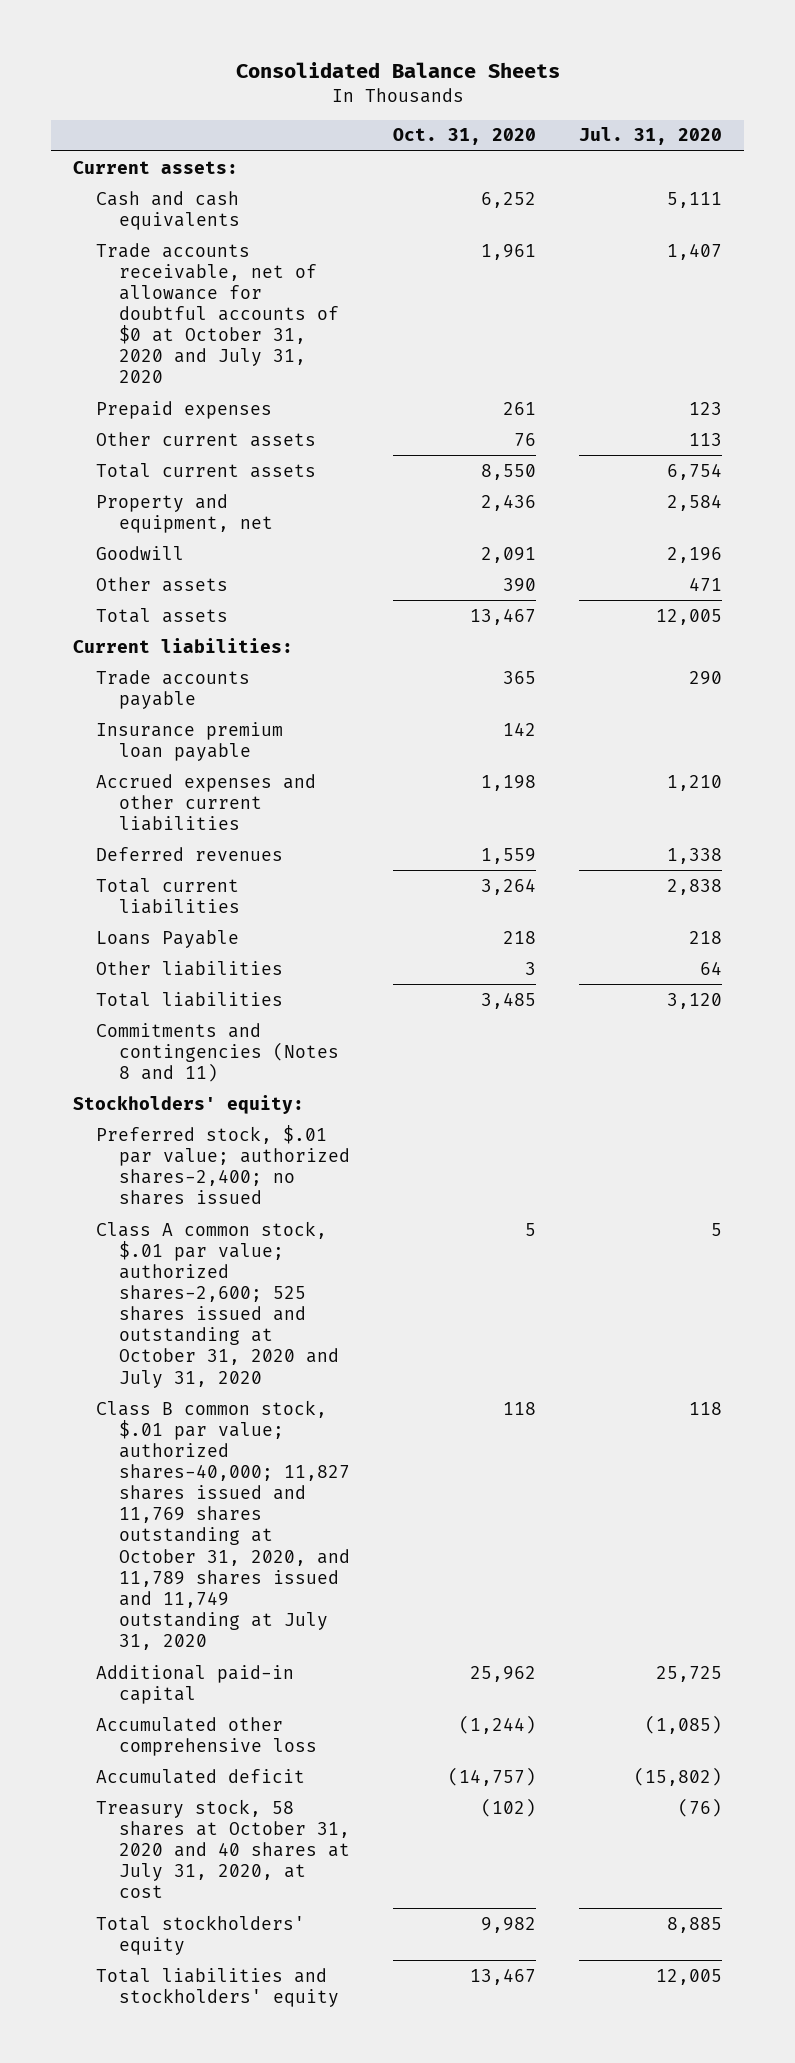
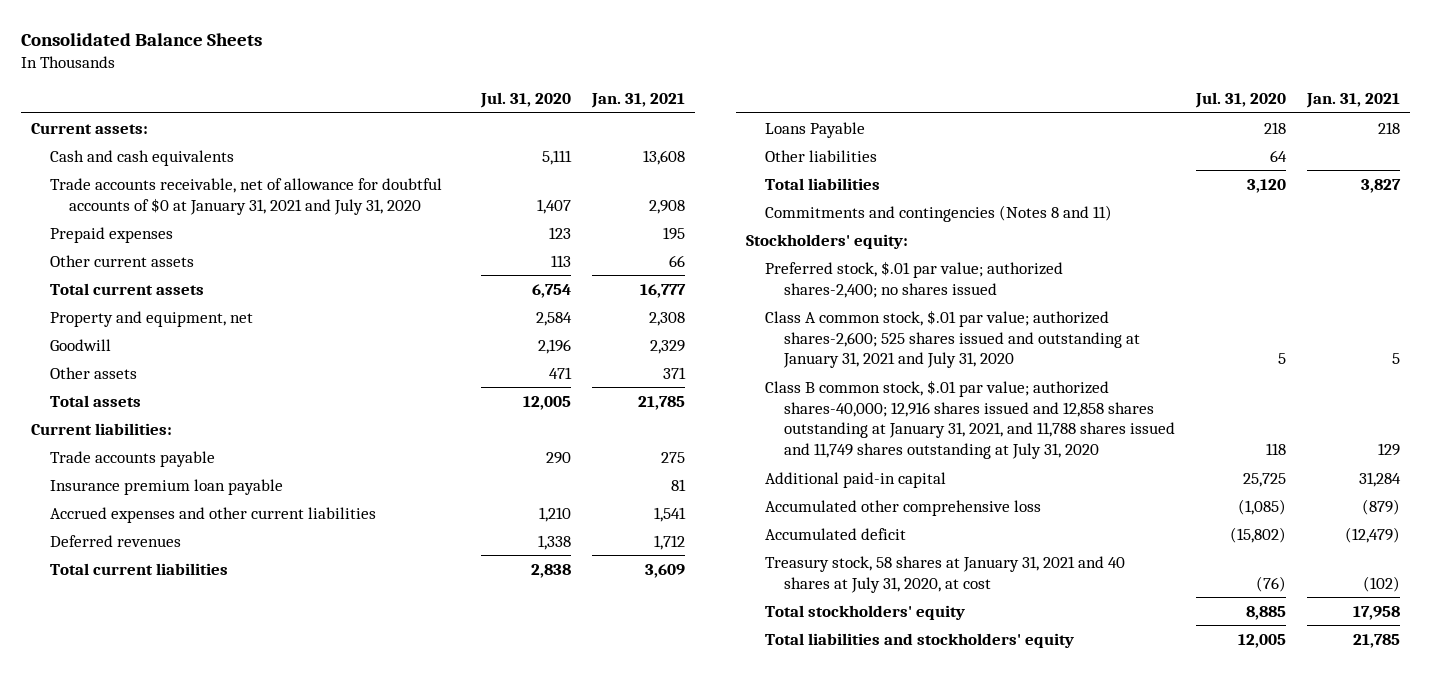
- | Oct. 31, 2020 | Jul. 31, 2020
+ | Jul. 31, 2020 | Jan. 31, 2021
- Trade accounts receivable, net of allowance for doubtful accounts of $0 at October 31, 2020 and July 31, 2020 | 1,961 | 1,407
+ Trade accounts receivable, net of allowance for doubtful accounts of $0 at January 31, 2021 and July 31, 2020 | 1,407 | 2,908
- Class A common stock, $.01 par value; authorized shares-2,600; 525 shares issued and outstanding at October 31, 2020 and July 31, 2020 | 5 | 5
- Class B common stock, $.01 par value; authorized shares-40,000; 11,827 shares issued and 11,769 shares outstanding at October 31, 2020, and 11,789 shares issued and 11,749 outstanding at July 31, 2020 | 118 | 118
+ Class A common stock, $.01 par value; authorized shares-2,600; 525 shares issued and outstanding at January 31, 2021 and July 31, 2020 | 5 | 5
+ Class B common stock, $.01 par value; authorized shares-40,000; 12,916 shares issued and 12,858 shares outstanding at January 31, 2021, and 11,788 shares issued and 11,749 shares outstanding at July 31, 2020 | 118 | 129
- Treasury stock, 58 shares at October 31, 2020 and 40 shares at July 31, 2020, at cost | (102) | (76)
+ Treasury stock, 58 shares at January 31, 2021 and 40 shares at July 31, 2020, at cost | (76) | (102)

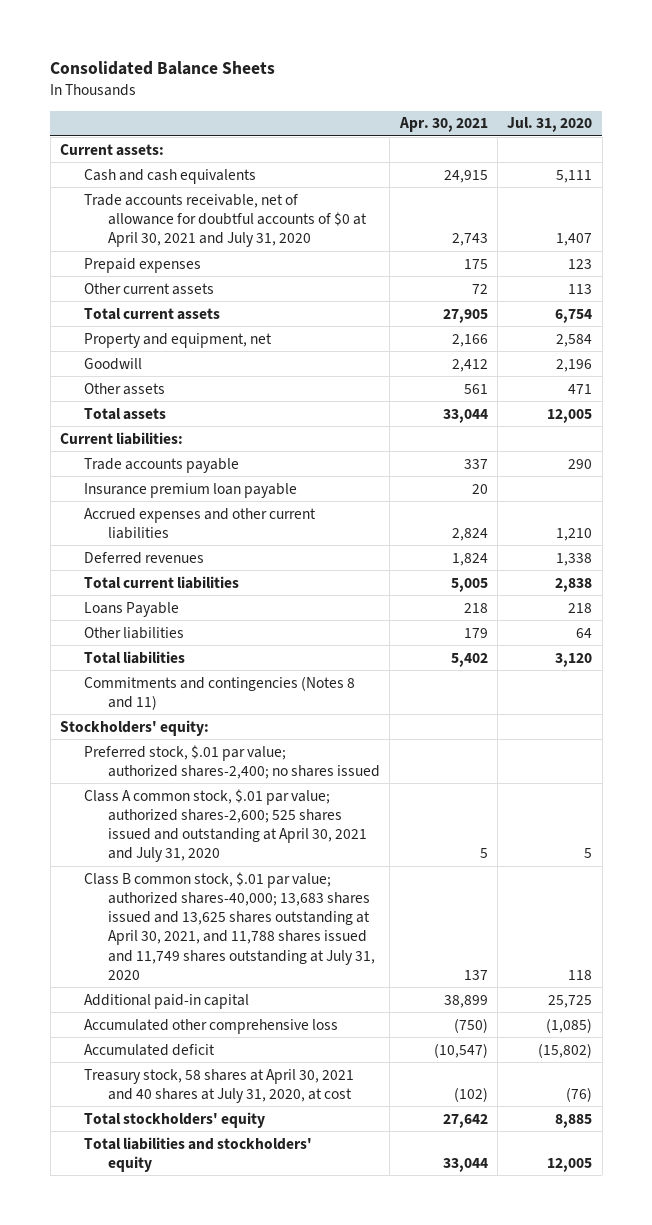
- | Jul. 31, 2020 | Jan. 31, 2021
+ | Apr. 30, 2021 | Jul. 31, 2020
- Trade accounts receivable, net of allowance for doubtful accounts of $0 at January 31, 2021 and July 31, 2020 | 1,407 | 2,908
+ Trade accounts receivable, net of allowance for doubtful accounts of $0 at April 30, 2021 and July 31, 2020 | 2,743 | 1,407
- Class A common stock, $.01 par value; authorized shares-2,600; 525 shares issued and outstanding at January 31, 2021 and July 31, 2020 | 5 | 5
- Class B common stock, $.01 par value; authorized shares-40,000; 12,916 shares issued and 12,858 shares outstanding at January 31, 2021, and 11,788 shares issued and 11,749 shares outstanding at July 31, 2020 | 118 | 129
+ Class A common stock, $.01 par value; authorized shares-2,600; 525 shares issued and outstanding at April 30, 2021 and July 31, 2020 | 5 | 5
+ Class B common stock, $.01 par value; authorized shares-40,000; 13,683 shares issued and 13,625 shares outstanding at April 30, 2021, and 11,788 shares issued and 11,749 shares outstanding at July 31, 2020 | 137 | 118
- Treasury stock, 58 shares at January 31, 2021 and 40 shares at July 31, 2020, at cost | (76) | (102)
+ Treasury stock, 58 shares at April 30, 2021 and 40 shares at July 31, 2020, at cost | (102) | (76)

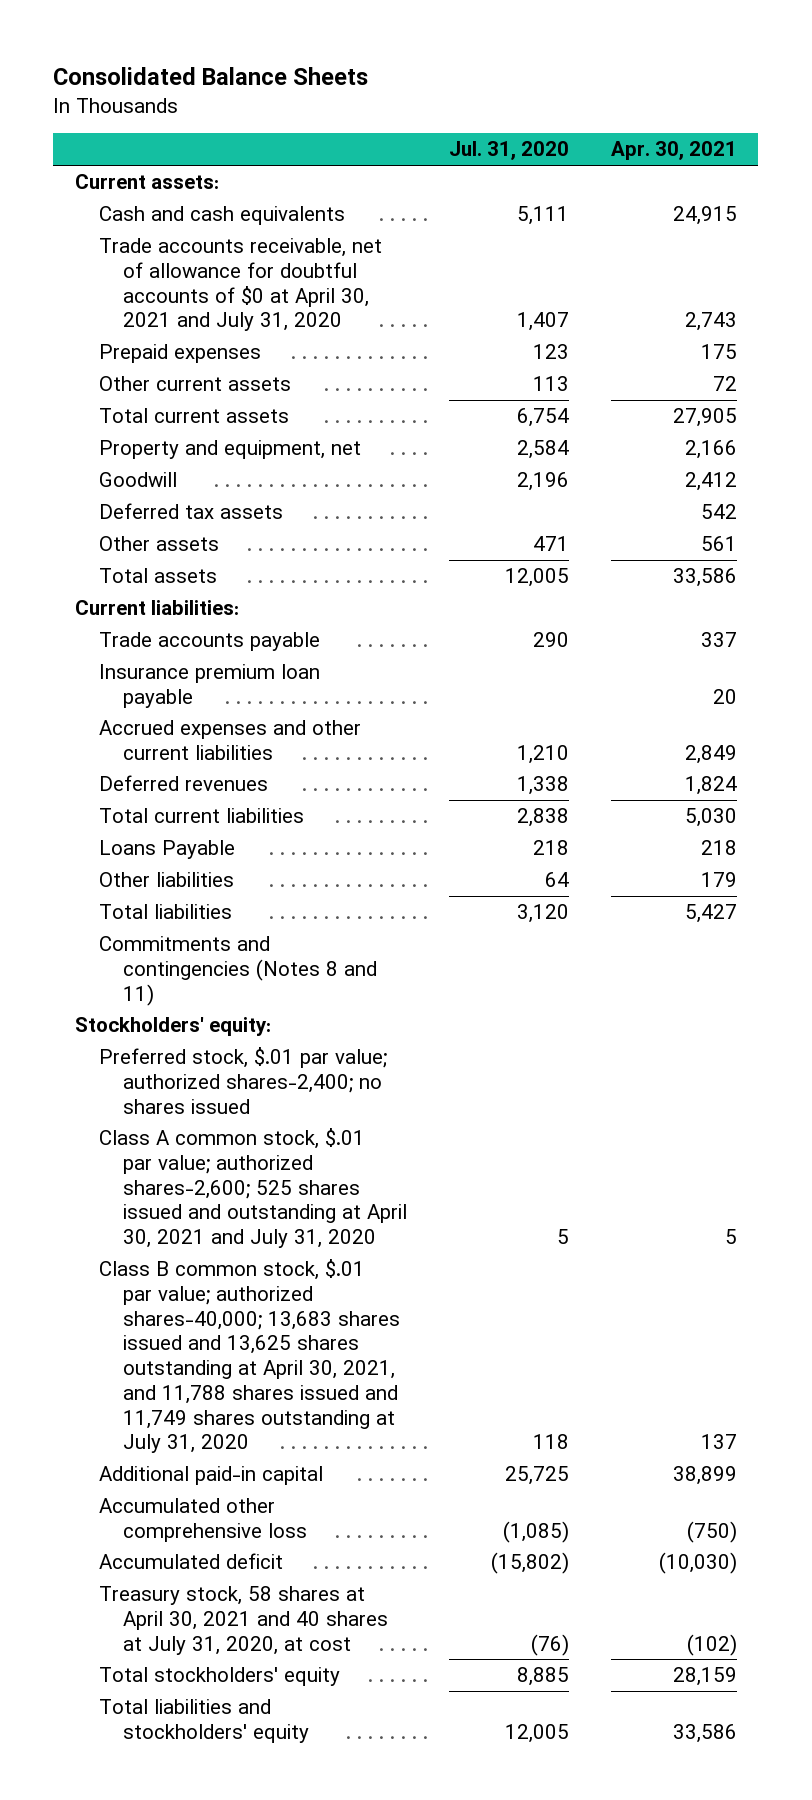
- | Apr. 30, 2021 | Jul. 31, 2020
+ | Jul. 31, 2020 | Apr. 30, 2021
+ Deferred tax assets | | 542
- Total assets | 33,044 | 12,005
+ Total assets | 12,005 | 33,586
- Accrued expenses and other current liabilities | 2,824 | 1,210
+ Accrued expenses and other current liabilities | 1,210 | 2,849
- Total current liabilities | 5,005 | 2,838
+ Total current liabilities | 2,838 | 5,030
- Total liabilities | 5,402 | 3,120
+ Total liabilities | 3,120 | 5,427
- Accumulated deficit | (10,547) | (15,802)
+ Accumulated deficit | (15,802) | (10,030)
- Total stockholders' equity | 27,642 | 8,885
- Total liabilities and stockholders' equity | 33,044 | 12,005
+ Total stockholders' equity | 8,885 | 28,159
+ Total liabilities and stockholders' equity | 12,005 | 33,586

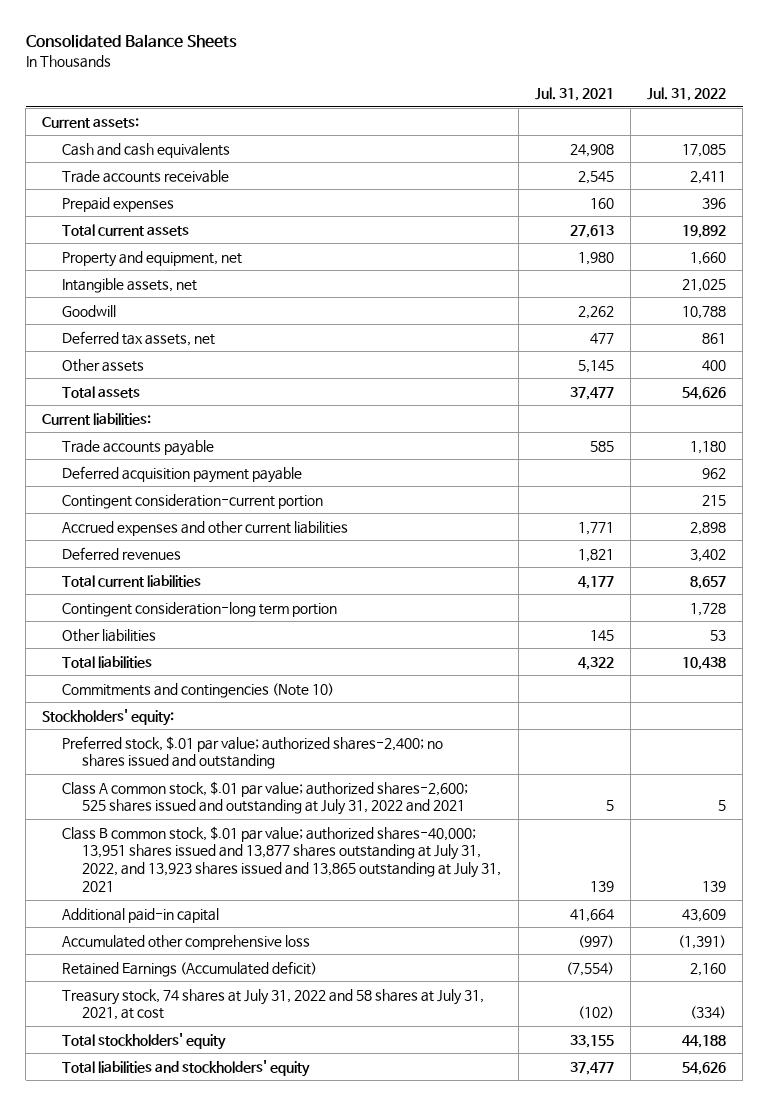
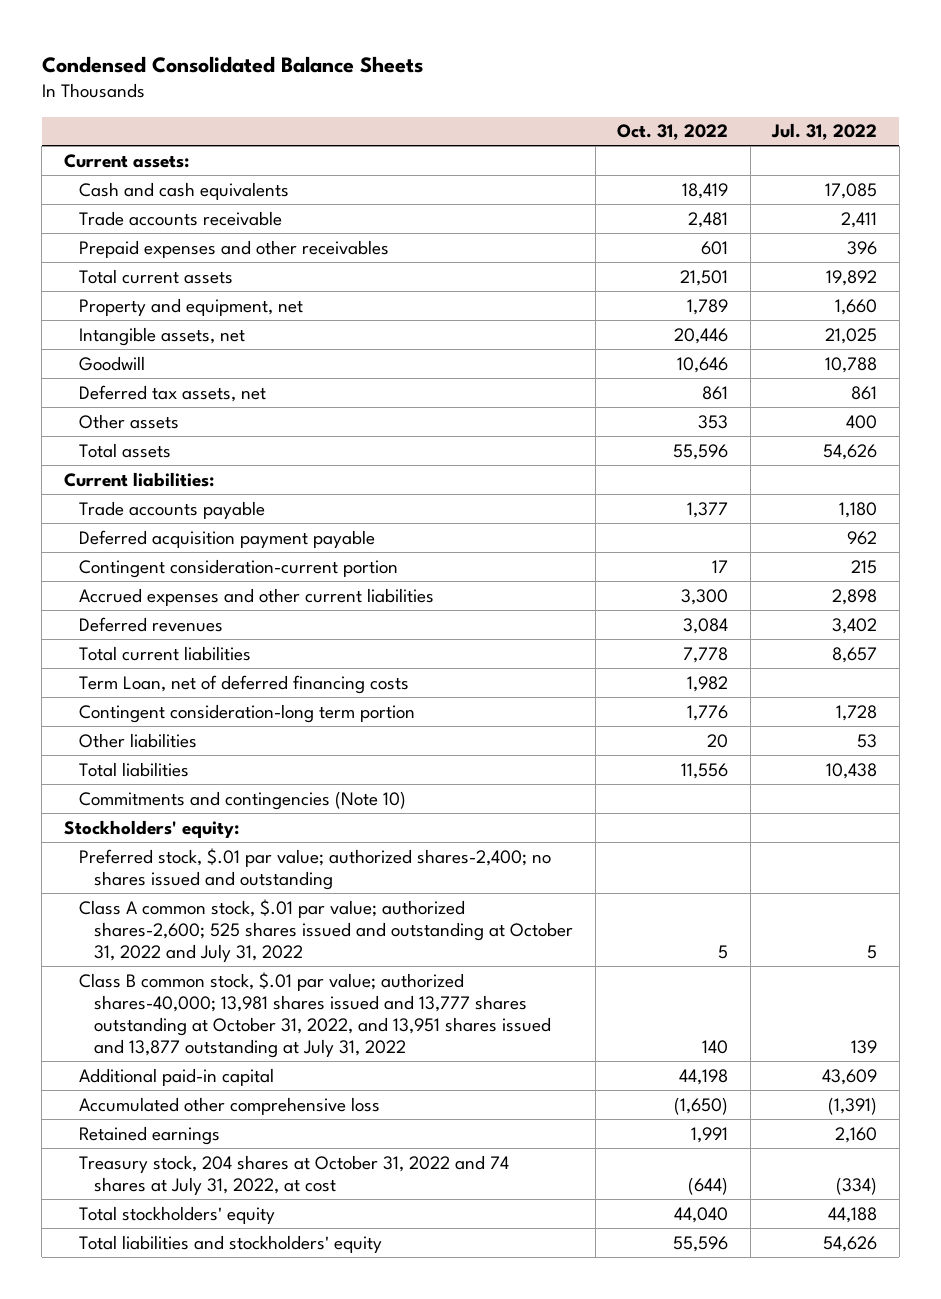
- Consolidated Balance Sheets
+ Condensed Consolidated Balance Sheets
- | Jul. 31, 2021 | Jul. 31, 2022
+ | Oct. 31, 2022 | Jul. 31, 2022
- Prepaid expenses | 160 | 396
+ Prepaid expenses and other receivables | 601 | 396
+ Term Loan, net of deferred financing costs | 1,982 |
- Class A common stock, $.01 par value; authorized shares-2,600; 525 shares issued and outstanding at July 31, 2022 and 2021 | 5 | 5
- Class B common stock, $.01 par value; authorized shares-40,000; 13,951 shares issued and 13,877 shares outstanding at July 31, 2022, and 13,923 shares issued and 13,865 outstanding at July 31, 2021 | 139 | 139
+ Class A common stock, $.01 par value; authorized shares-2,600; 525 shares issued and outstanding at October 31, 2022 and July 31, 2022 | 5 | 5
+ Class B common stock, $.01 par value; authorized shares-40,000; 13,981 shares issued and 13,777 shares outstanding at October 31, 2022, and 13,951 shares issued and 13,877 outstanding at July 31, 2022 | 140 | 139
- Retained Earnings (Accumulated deficit) | (7,554) | 2,160
- Treasury stock, 74 shares at July 31, 2022 and 58 shares at July 31, 2021, at cost | (102) | (334)
+ Retained earnings | 1,991 | 2,160
+ Treasury stock, 204 shares at October 31, 2022 and 74 shares at July 31, 2022, at cost | (644) | (334)

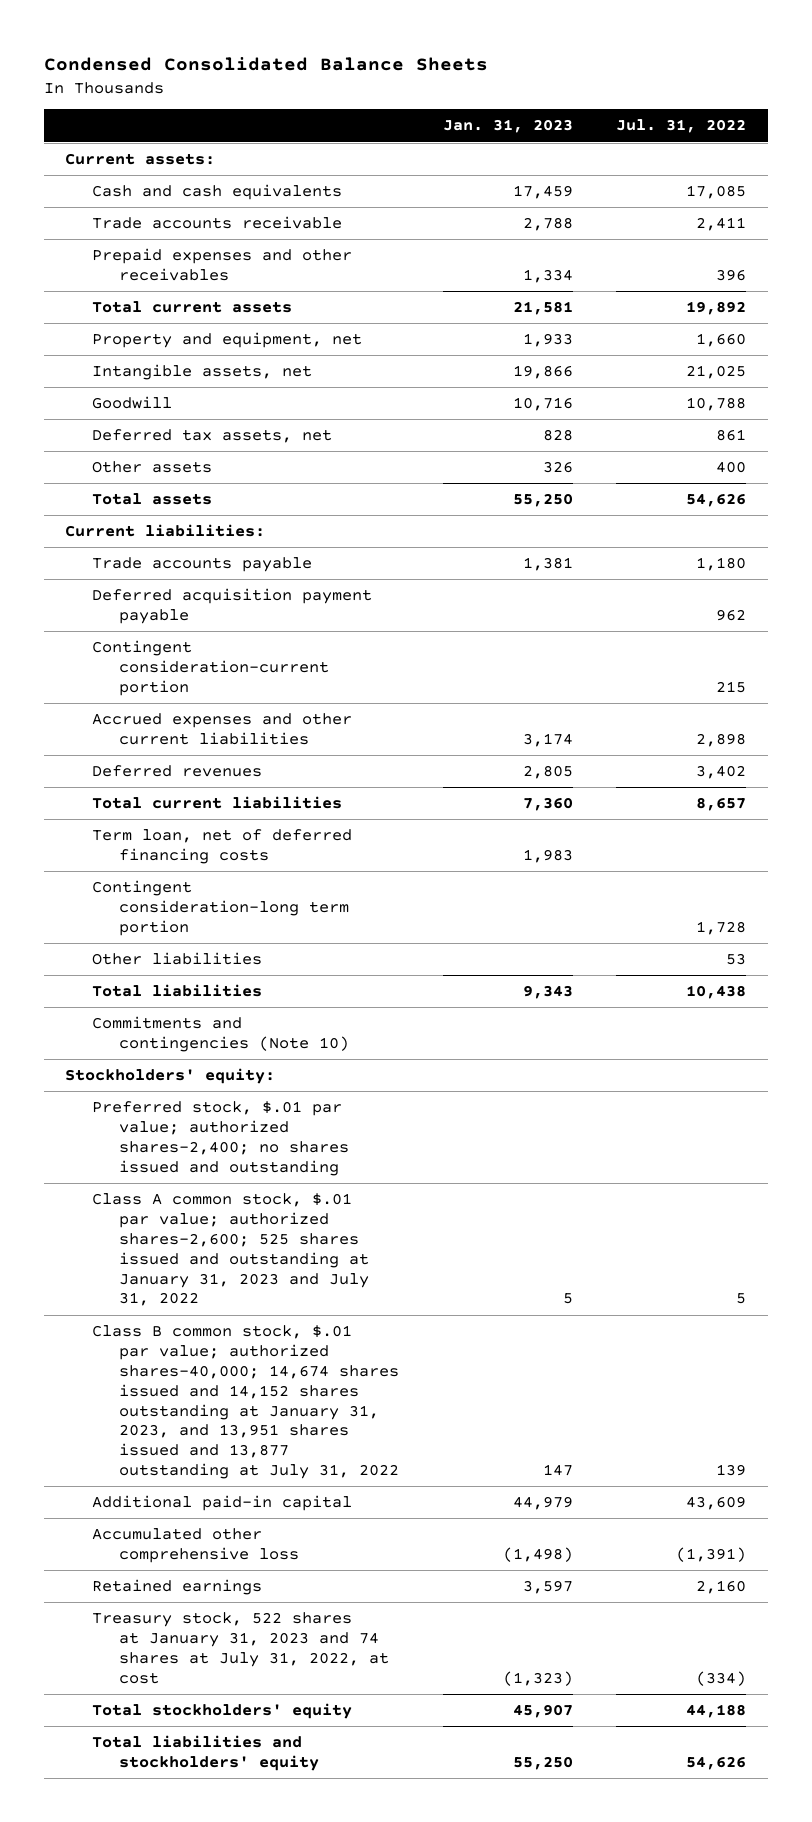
- | Oct. 31, 2022 | Jul. 31, 2022
+ | Jan. 31, 2023 | Jul. 31, 2022
- Term Loan, net of deferred financing costs | 1,982 |
+ Term loan, net of deferred financing costs | 1,983 |
- Class A common stock, $.01 par value; authorized shares-2,600; 525 shares issued and outstanding at October 31, 2022 and July 31, 2022 | 5 | 5
- Class B common stock, $.01 par value; authorized shares-40,000; 13,981 shares issued and 13,777 shares outstanding at October 31, 2022, and 13,951 shares issued and 13,877 outstanding at July 31, 2022 | 140 | 139
+ Class A common stock, $.01 par value; authorized shares-2,600; 525 shares issued and outstanding at January 31, 2023 and July 31, 2022 | 5 | 5
+ Class B common stock, $.01 par value; authorized shares-40,000; 14,674 shares issued and 14,152 shares outstanding at January 31, 2023, and 13,951 shares issued and 13,877 outstanding at July 31, 2022 | 147 | 139
- Treasury stock, 204 shares at October 31, 2022 and 74 shares at July 31, 2022, at cost | (644) | (334)
+ Treasury stock, 522 shares at January 31, 2023 and 74 shares at July 31, 2022, at cost | (1,323) | (334)

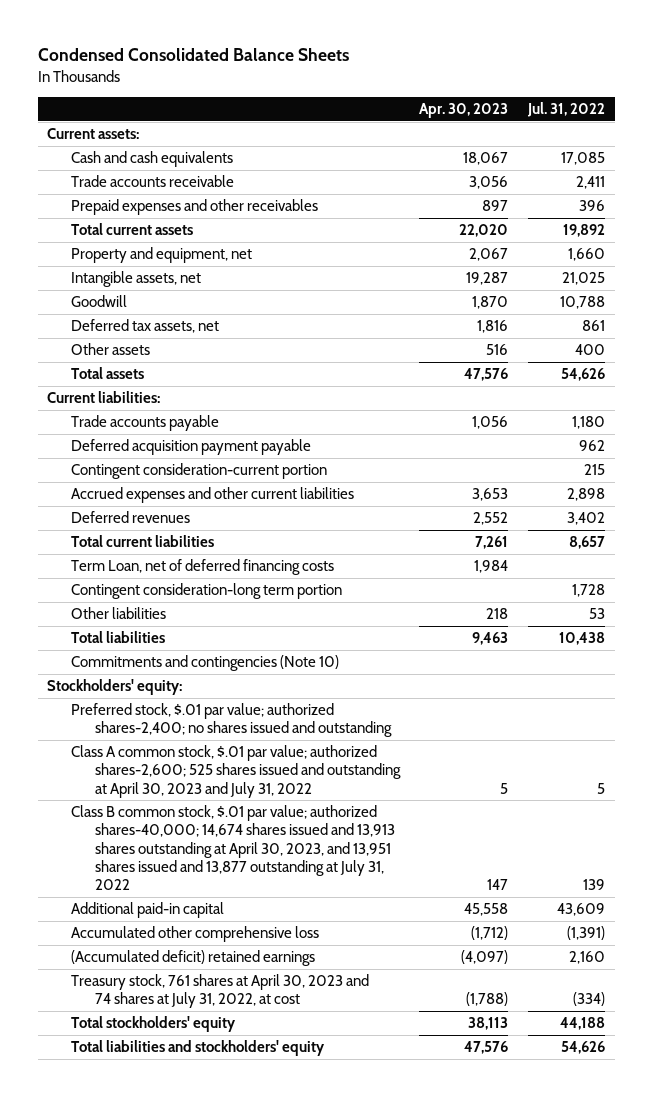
- | Jan. 31, 2023 | Jul. 31, 2022
+ | Apr. 30, 2023 | Jul. 31, 2022
- Term loan, net of deferred financing costs | 1,983 |
+ Term Loan, net of deferred financing costs | 1,984 |
- Class A common stock, $.01 par value; authorized shares-2,600; 525 shares issued and outstanding at January 31, 2023 and July 31, 2022 | 5 | 5
- Class B common stock, $.01 par value; authorized shares-40,000; 14,674 shares issued and 14,152 shares outstanding at January 31, 2023, and 13,951 shares issued and 13,877 outstanding at July 31, 2022 | 147 | 139
+ Class A common stock, $.01 par value; authorized shares-2,600; 525 shares issued and outstanding at April 30, 2023 and July 31, 2022 | 5 | 5
+ Class B common stock, $.01 par value; authorized shares-40,000; 14,674 shares issued and 13,913 shares outstanding at April 30, 2023, and 13,951 shares issued and 13,877 outstanding at July 31, 2022 | 147 | 139
- Retained earnings | 3,597 | 2,160
- Treasury stock, 522 shares at January 31, 2023 and 74 shares at July 31, 2022, at cost | (1,323) | (334)
+ (Accumulated deficit) retained earnings | (4,097) | 2,160
+ Treasury stock, 761 shares at April 30, 2023 and 74 shares at July 31, 2022, at cost | (1,788) | (334)

